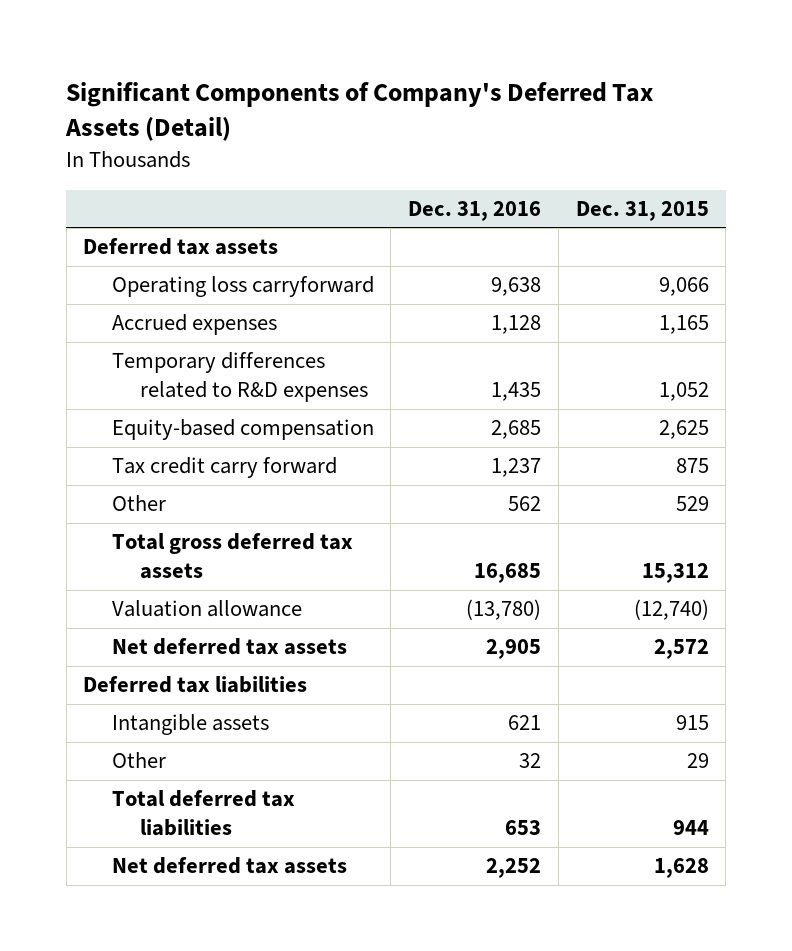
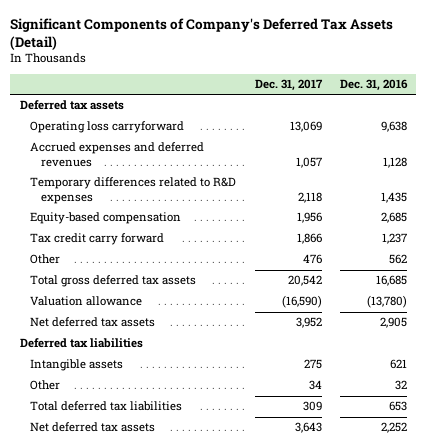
- | Dec. 31, 2016 | Dec. 31, 2015
+ | Dec. 31, 2017 | Dec. 31, 2016
- Accrued expenses | 1,128 | 1,165
+ Accrued expenses and deferred revenues | 1,057 | 1,128

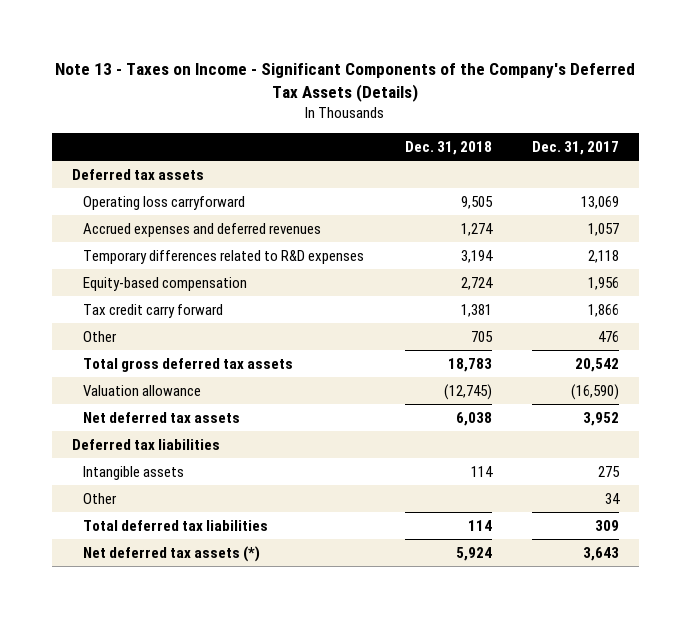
- Significant Components of Company's Deferred Tax Assets (Detail)
+ Note 13 - Taxes on Income - Significant Components of the Company's Deferred Tax Assets (Details)
- | Dec. 31, 2017 | Dec. 31, 2016
+ | Dec. 31, 2018 | Dec. 31, 2017
- Net deferred tax assets | 3,643 | 2,252
+ Net deferred tax assets (*) | 5,924 | 3,643

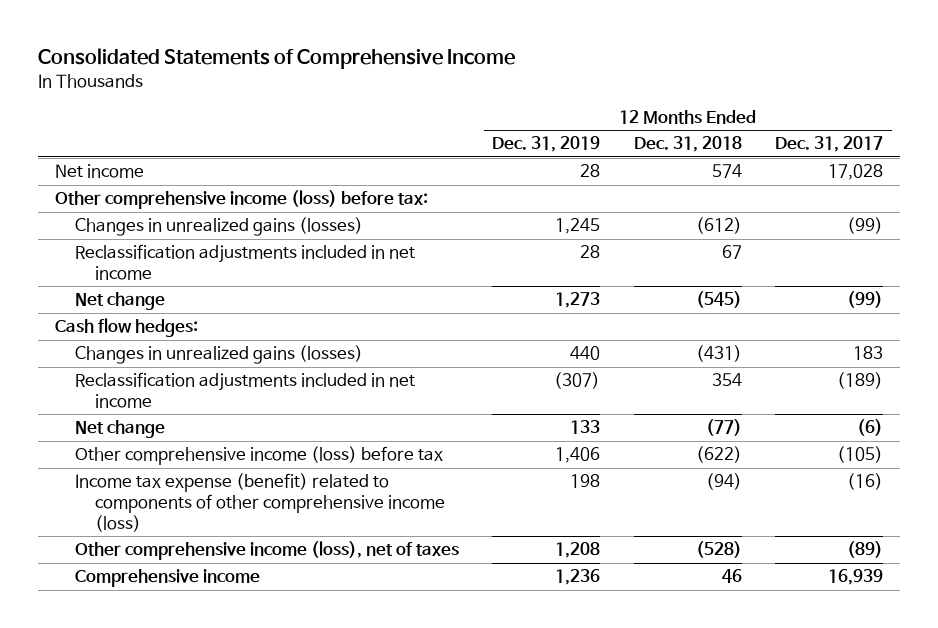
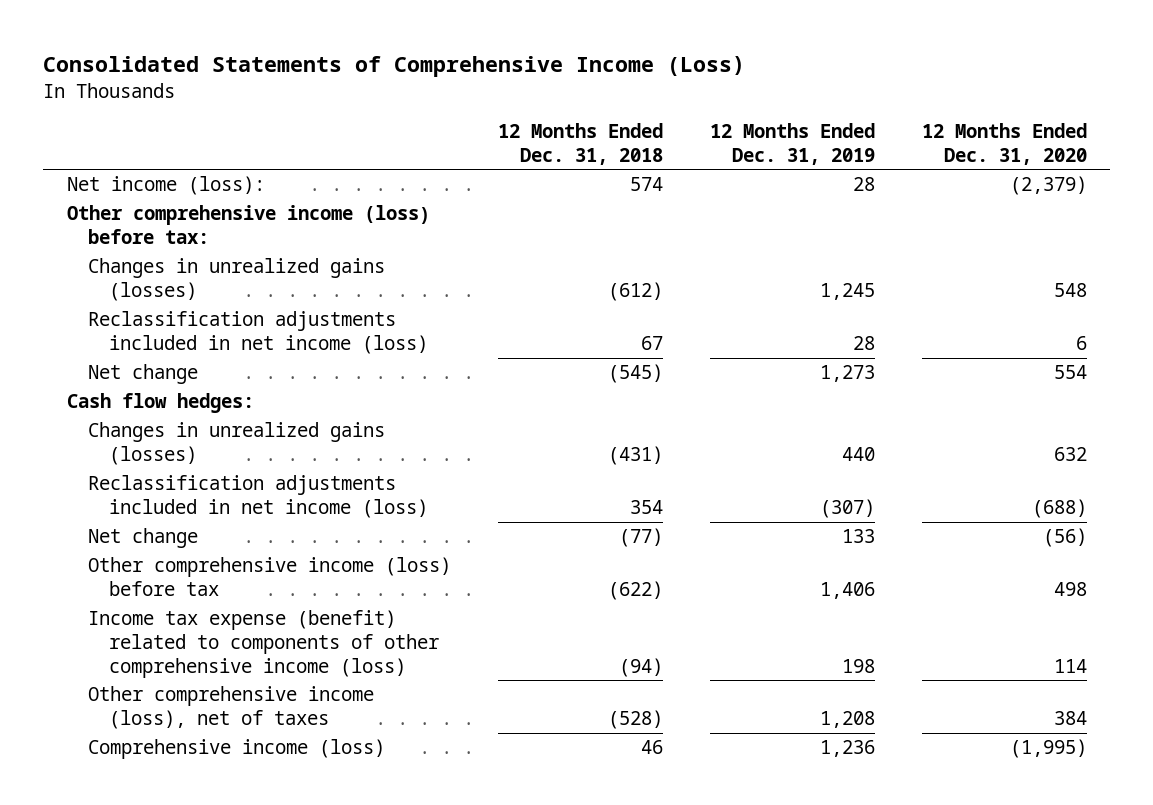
- Consolidated Statements of Comprehensive Income
+ Consolidated Statements of Comprehensive Income (Loss)
- | 12 Months Ended Dec. 31, 2019 | 12 Months Ended Dec. 31, 2018 | 12 Months Ended Dec. 31, 2017
+ | 12 Months Ended Dec. 31, 2018 | 12 Months Ended Dec. 31, 2019 | 12 Months Ended Dec. 31, 2020
- Net income | 28 | 574 | 17,028
+ Net income (loss): | 574 | 28 | (2,379)
- Reclassification adjustments included in net income | 28 | 67 |
+ Reclassification adjustments included in net income (loss) | 67 | 28 | 6
- Reclassification adjustments included in net income | (307) | 354 | (189)
+ Reclassification adjustments included in net income (loss) | 354 | (307) | (688)
- Comprehensive income | 1,236 | 46 | 16,939
+ Comprehensive income (loss) | 46 | 1,236 | (1,995)

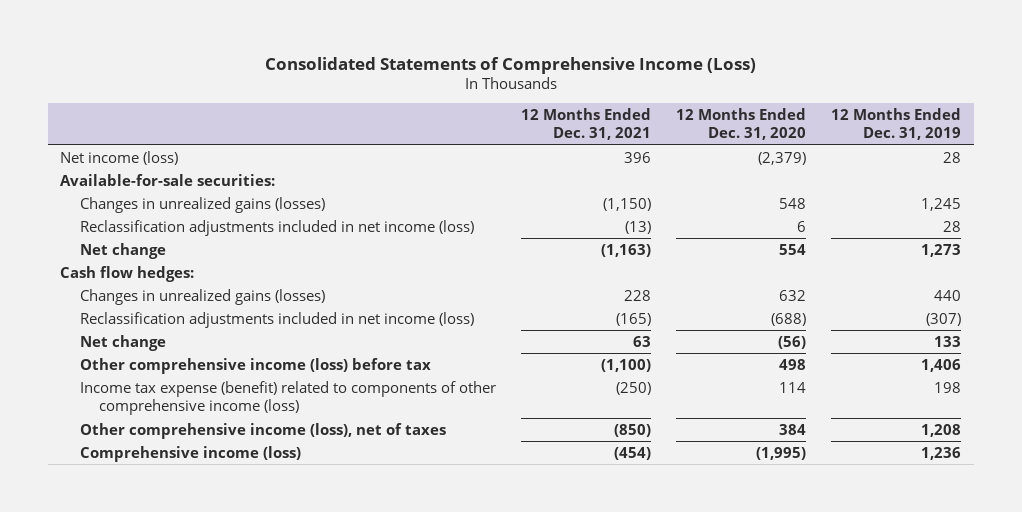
- | 12 Months Ended Dec. 31, 2018 | 12 Months Ended Dec. 31, 2019 | 12 Months Ended Dec. 31, 2020
+ | 12 Months Ended Dec. 31, 2021 | 12 Months Ended Dec. 31, 2020 | 12 Months Ended Dec. 31, 2019
- Net income (loss): | 574 | 28 | (2,379)
- Other comprehensive income (loss) before tax:
+ Net income (loss) | 396 | (2,379) | 28
+ Available-for-sale securities:

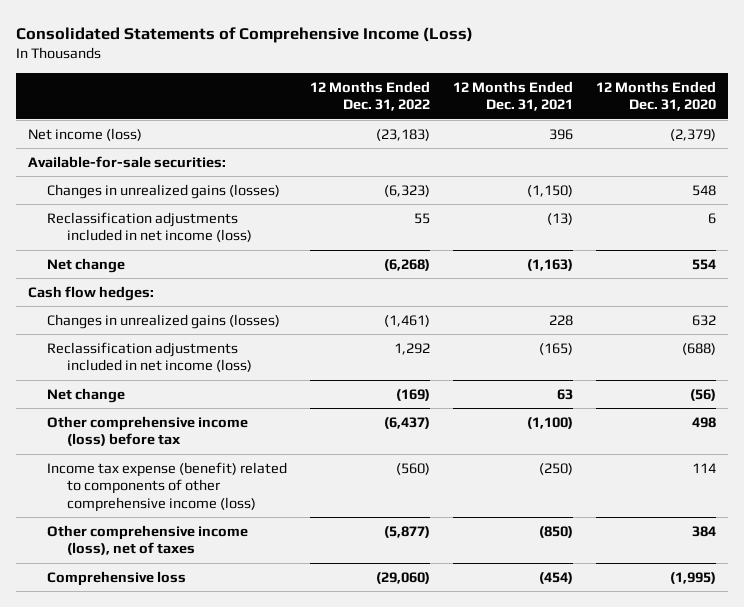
- | 12 Months Ended Dec. 31, 2021 | 12 Months Ended Dec. 31, 2020 | 12 Months Ended Dec. 31, 2019
+ | 12 Months Ended Dec. 31, 2022 | 12 Months Ended Dec. 31, 2021 | 12 Months Ended Dec. 31, 2020
- Comprehensive income (loss) | (454) | (1,995) | 1,236
+ Comprehensive loss | (29,060) | (454) | (1,995)

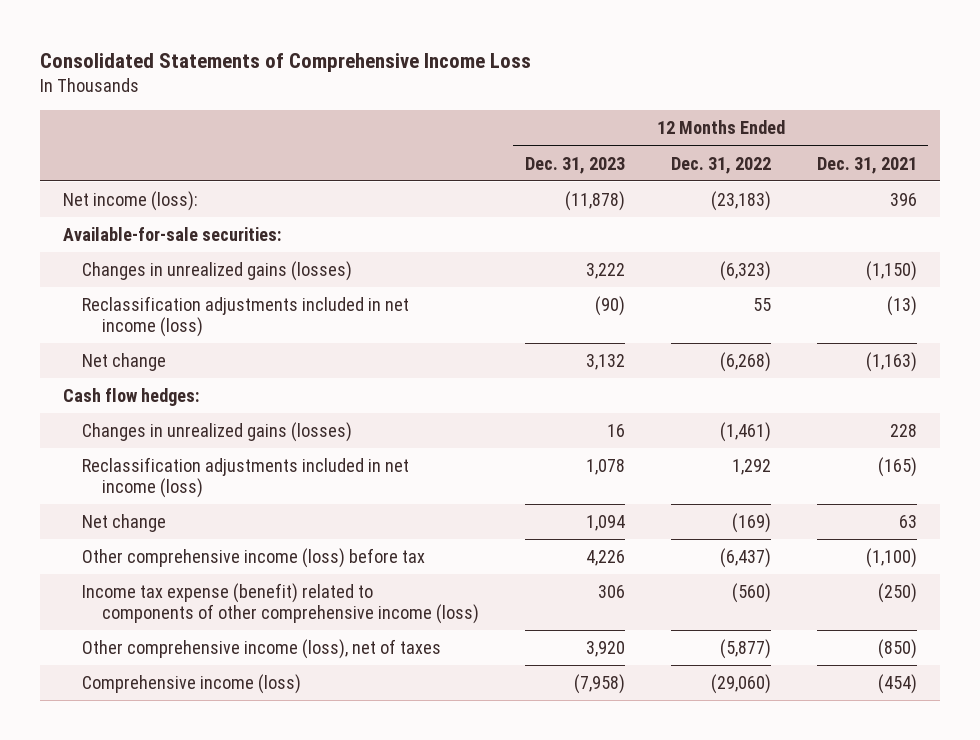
- Consolidated Statements of Comprehensive Income (Loss)
+ Consolidated Statements of Comprehensive Income Loss
- | 12 Months Ended Dec. 31, 2022 | 12 Months Ended Dec. 31, 2021 | 12 Months Ended Dec. 31, 2020
+ | 12 Months Ended Dec. 31, 2023 | 12 Months Ended Dec. 31, 2022 | 12 Months Ended Dec. 31, 2021
- Net income (loss) | (23,183) | 396 | (2,379)
+ Net income (loss): | (11,878) | (23,183) | 396
- Comprehensive loss | (29,060) | (454) | (1,995)
+ Comprehensive income (loss) | (7,958) | (29,060) | (454)

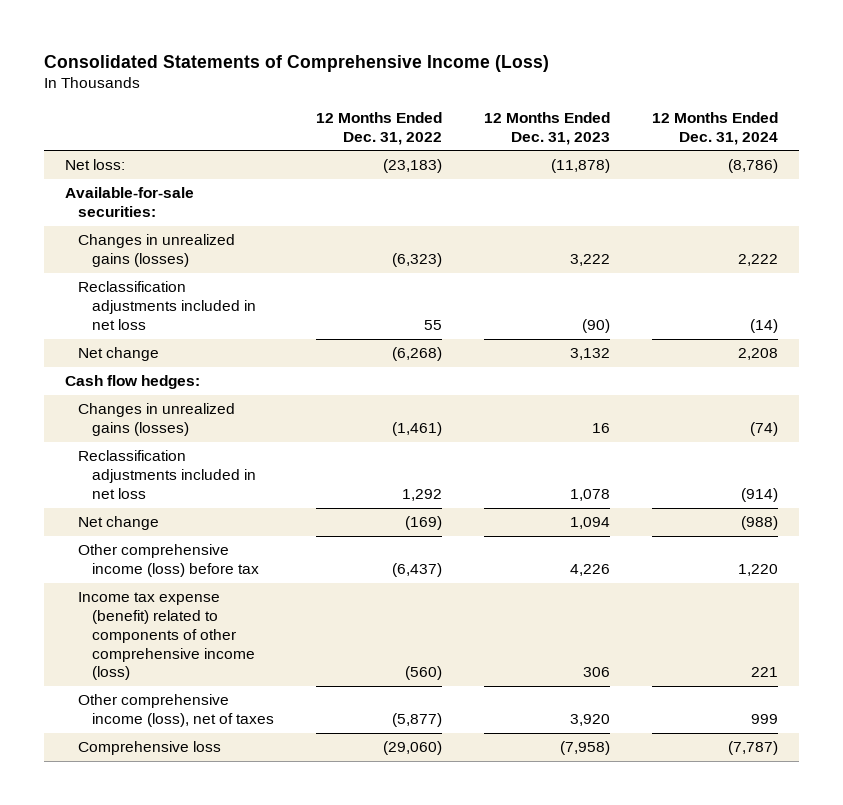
- Consolidated Statements of Comprehensive Income Loss
+ Consolidated Statements of Comprehensive Income (Loss)
- | 12 Months Ended Dec. 31, 2023 | 12 Months Ended Dec. 31, 2022 | 12 Months Ended Dec. 31, 2021
+ | 12 Months Ended Dec. 31, 2022 | 12 Months Ended Dec. 31, 2023 | 12 Months Ended Dec. 31, 2024
- Net income (loss): | (11,878) | (23,183) | 396
+ Net loss: | (23,183) | (11,878) | (8,786)
- Reclassification adjustments included in net income (loss) | (90) | 55 | (13)
+ Reclassification adjustments included in net loss | 55 | (90) | (14)
- Reclassification adjustments included in net income (loss) | 1,078 | 1,292 | (165)
+ Reclassification adjustments included in net loss | 1,292 | 1,078 | (914)
- Comprehensive income (loss) | (7,958) | (29,060) | (454)
+ Comprehensive loss | (29,060) | (7,958) | (7,787)

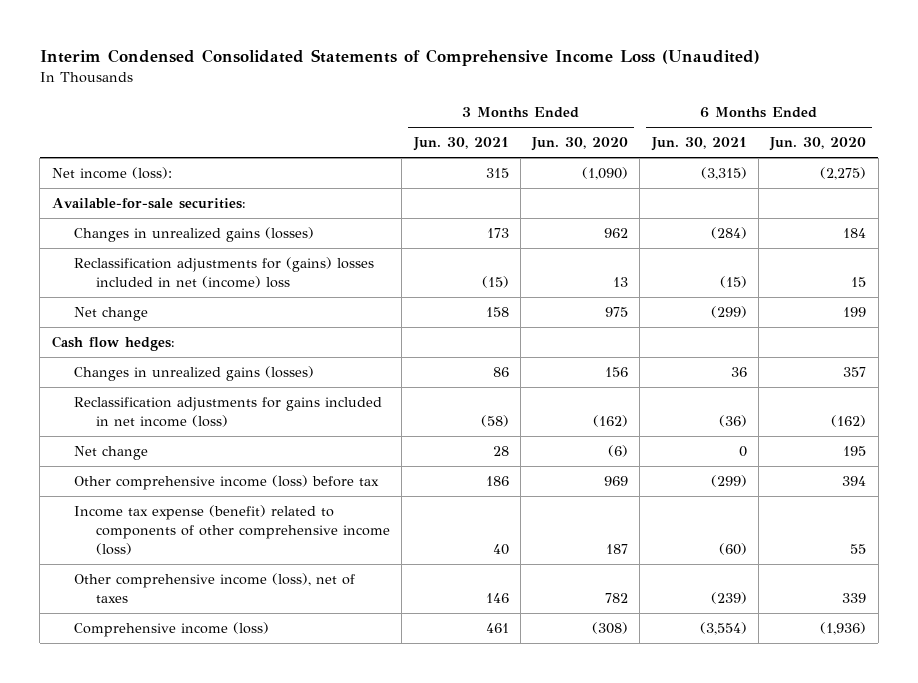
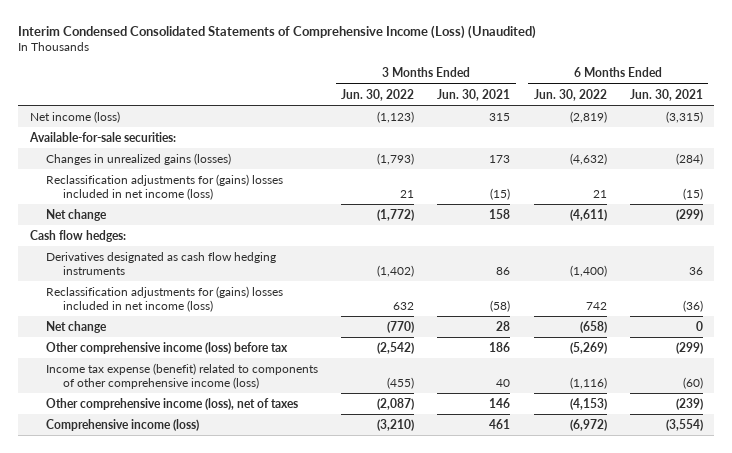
- Interim Condensed Consolidated Statements of Comprehensive Income Loss (Unaudited)
+ Interim Condensed Consolidated Statements of Comprehensive Income (Loss) (Unaudited)
- | 3 Months Ended Jun. 30, 2021 | 3 Months Ended Jun. 30, 2020 | 6 Months Ended Jun. 30, 2021 | 6 Months Ended Jun. 30, 2020
+ | 3 Months Ended Jun. 30, 2022 | 3 Months Ended Jun. 30, 2021 | 6 Months Ended Jun. 30, 2022 | 6 Months Ended Jun. 30, 2021
- Net income (loss): | 315 | (1,090) | (3,315) | (2,275)
+ Net income (loss) | (1,123) | 315 | (2,819) | (3,315)
- Reclassification adjustments for (gains) losses included in net (income) loss | (15) | 13 | (15) | 15
+ Reclassification adjustments for (gains) losses included in net income (loss) | 21 | (15) | 21 | (15)
- Changes in unrealized gains (losses) | 86 | 156 | 36 | 357
- Reclassification adjustments for gains included in net income (loss) | (58) | (162) | (36) | (162)
+ Derivatives designated as cash flow hedging instruments | (1,402) | 86 | (1,400) | 36
+ Reclassification adjustments for (gains) losses included in net income (loss) | 632 | (58) | 742 | (36)

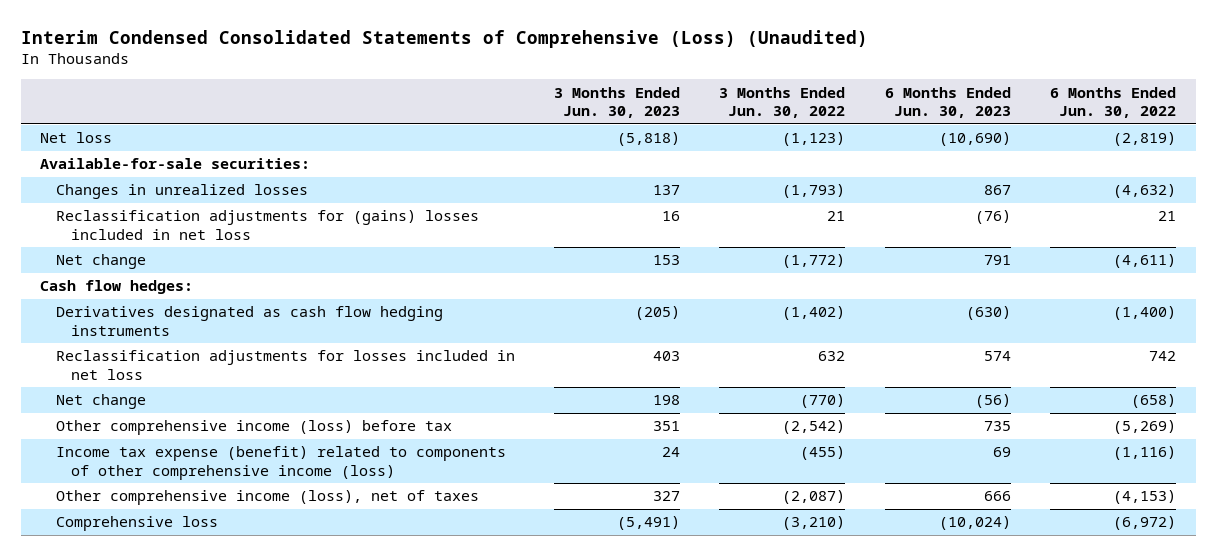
- Interim Condensed Consolidated Statements of Comprehensive Income (Loss) (Unaudited)
+ Interim Condensed Consolidated Statements of Comprehensive (Loss) (Unaudited)
- | 3 Months Ended Jun. 30, 2022 | 3 Months Ended Jun. 30, 2021 | 6 Months Ended Jun. 30, 2022 | 6 Months Ended Jun. 30, 2021
+ | 3 Months Ended Jun. 30, 2023 | 3 Months Ended Jun. 30, 2022 | 6 Months Ended Jun. 30, 2023 | 6 Months Ended Jun. 30, 2022
- Net income (loss) | (1,123) | 315 | (2,819) | (3,315)
+ Net loss | (5,818) | (1,123) | (10,690) | (2,819)
- Changes in unrealized gains (losses) | (1,793) | 173 | (4,632) | (284)
- Reclassification adjustments for (gains) losses included in net income (loss) | 21 | (15) | 21 | (15)
+ Changes in unrealized losses | 137 | (1,793) | 867 | (4,632)
+ Reclassification adjustments for (gains) losses included in net loss | 16 | 21 | (76) | 21
- Reclassification adjustments for (gains) losses included in net income (loss) | 632 | (58) | 742 | (36)
+ Reclassification adjustments for losses included in net loss | 403 | 632 | 574 | 742
- Comprehensive income (loss) | (3,210) | 461 | (6,972) | (3,554)
+ Comprehensive loss | (5,491) | (3,210) | (10,024) | (6,972)

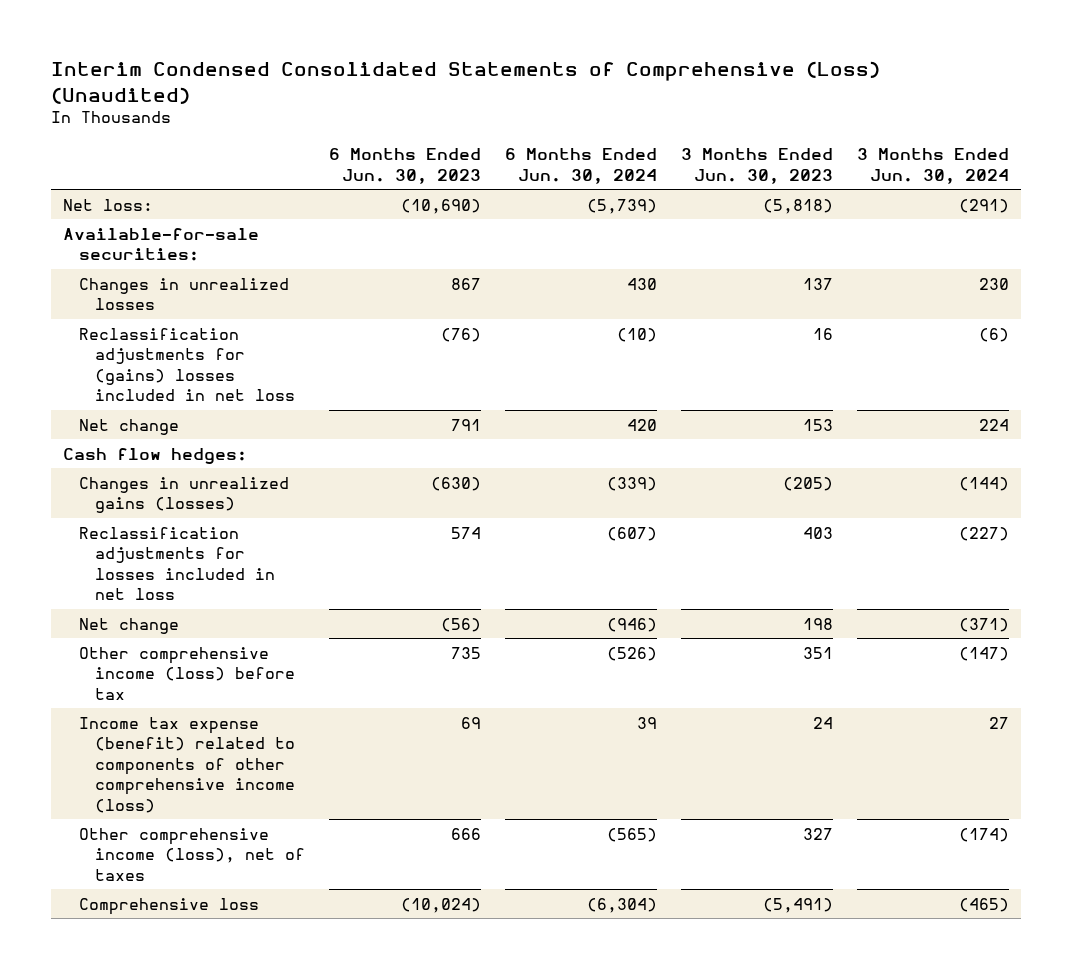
- | 3 Months Ended Jun. 30, 2023 | 3 Months Ended Jun. 30, 2022 | 6 Months Ended Jun. 30, 2023 | 6 Months Ended Jun. 30, 2022
+ | 6 Months Ended Jun. 30, 2023 | 6 Months Ended Jun. 30, 2024 | 3 Months Ended Jun. 30, 2023 | 3 Months Ended Jun. 30, 2024
- Net loss | (5,818) | (1,123) | (10,690) | (2,819)
+ Net loss: | (10,690) | (5,739) | (5,818) | (291)
- Derivatives designated as cash flow hedging instruments | (205) | (1,402) | (630) | (1,400)
+ Changes in unrealized gains (losses) | (630) | (339) | (205) | (144)

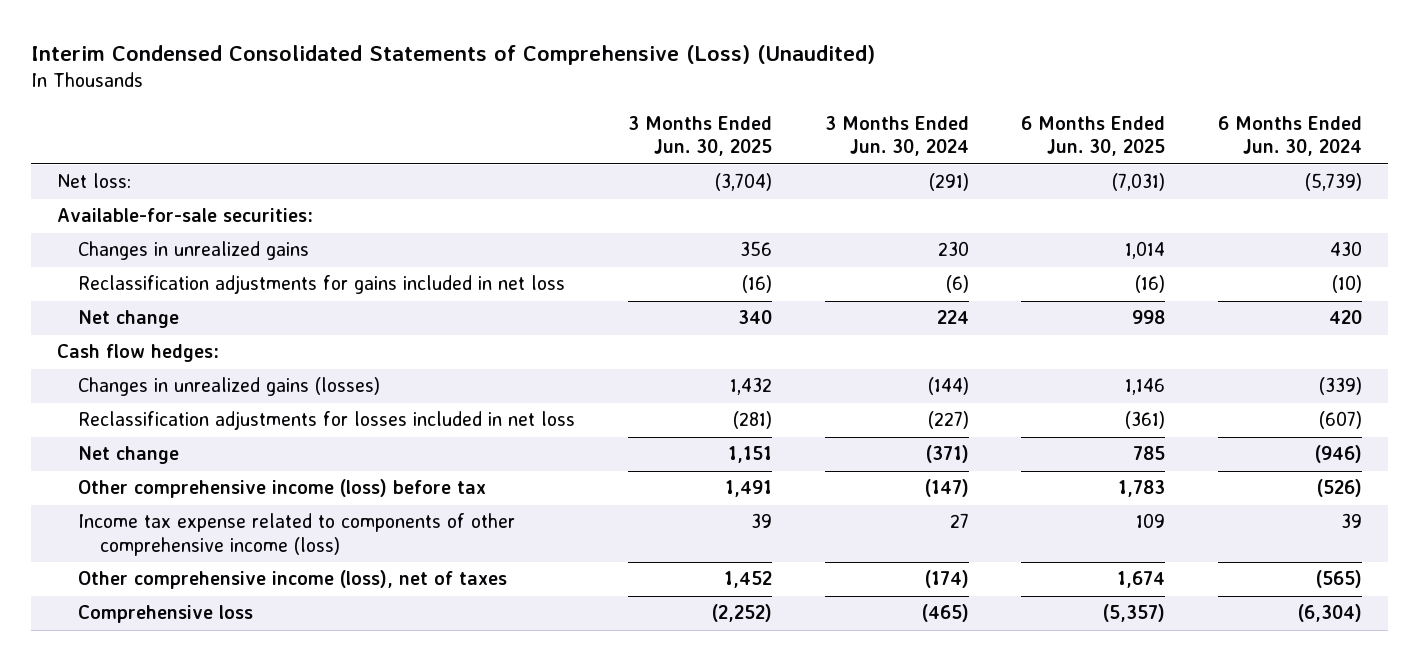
- | 6 Months Ended Jun. 30, 2023 | 6 Months Ended Jun. 30, 2024 | 3 Months Ended Jun. 30, 2023 | 3 Months Ended Jun. 30, 2024
+ | 3 Months Ended Jun. 30, 2025 | 3 Months Ended Jun. 30, 2024 | 6 Months Ended Jun. 30, 2025 | 6 Months Ended Jun. 30, 2024
- Changes in unrealized losses | 867 | 430 | 137 | 230
- Reclassification adjustments for (gains) losses included in net loss | (76) | (10) | 16 | (6)
+ Changes in unrealized gains | 356 | 230 | 1,014 | 430
+ Reclassification adjustments for gains included in net loss | (16) | (6) | (16) | (10)
- Income tax expense (benefit) related to components of other comprehensive income (loss) | 69 | 39 | 24 | 27
+ Income tax expense related to components of other comprehensive income (loss) | 39 | 27 | 109 | 39

